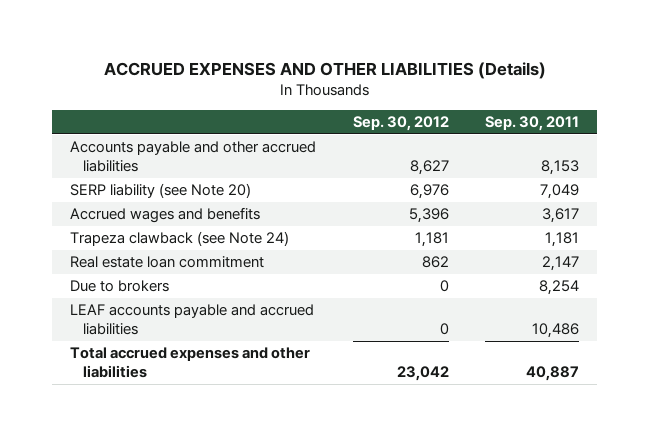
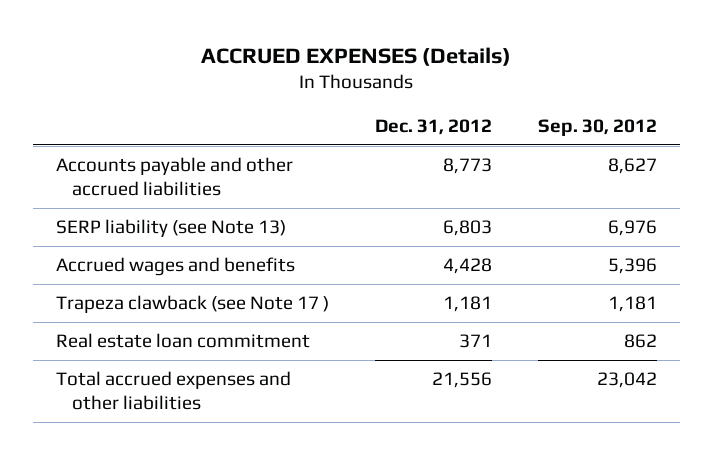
- ACCRUED EXPENSES AND OTHER LIABILITIES (Details)
+ ACCRUED EXPENSES (Details)
- | Sep. 30, 2012 | Sep. 30, 2011
+ | Dec. 31, 2012 | Sep. 30, 2012
- SERP liability (see Note 20) | 6,976 | 7,049
+ SERP liability (see Note 13) | 6,803 | 6,976
- Trapeza clawback (see Note 24) | 1,181 | 1,181
+ Trapeza clawback (see Note 17 ) | 1,181 | 1,181
- Due to brokers | 0 | 8,254
- LEAF accounts payable and accrued liabilities | 0 | 10,486

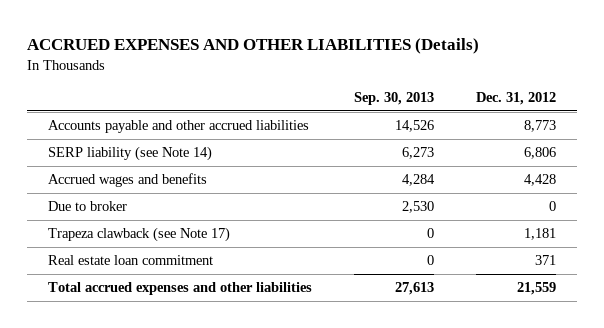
- ACCRUED EXPENSES (Details)
+ ACCRUED EXPENSES AND OTHER LIABILITIES (Details)
- | Dec. 31, 2012 | Sep. 30, 2012
+ | Sep. 30, 2013 | Dec. 31, 2012
- SERP liability (see Note 13) | 6,803 | 6,976
+ SERP liability (see Note 14) | 6,273 | 6,806
- Trapeza clawback (see Note 17 ) | 1,181 | 1,181
+ Due to broker | 2,530 | 0
+ Trapeza clawback (see Note 17) | 0 | 1,181
- Total accrued expenses and other liabilities | 21,556 | 23,042
+ Total accrued expenses and other liabilities | 27,613 | 21,559

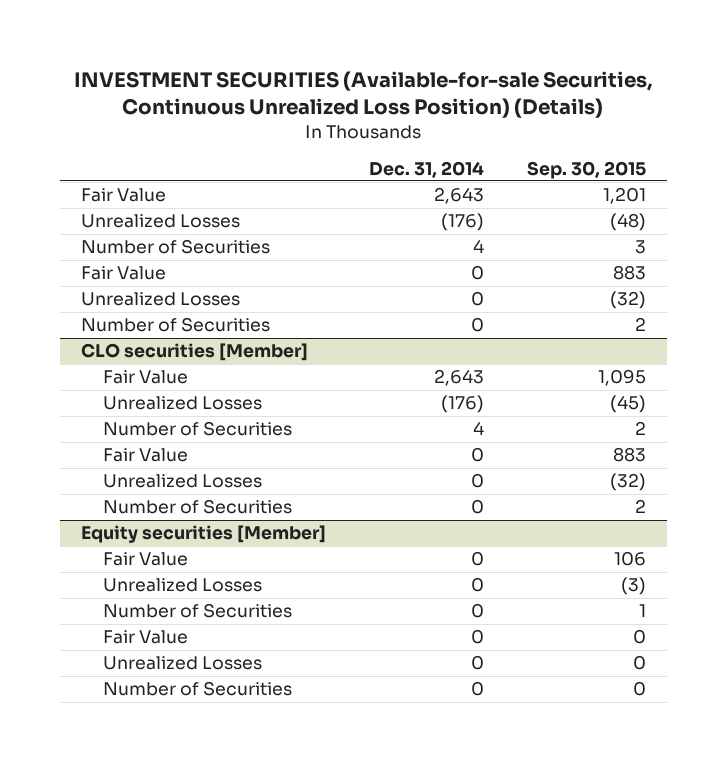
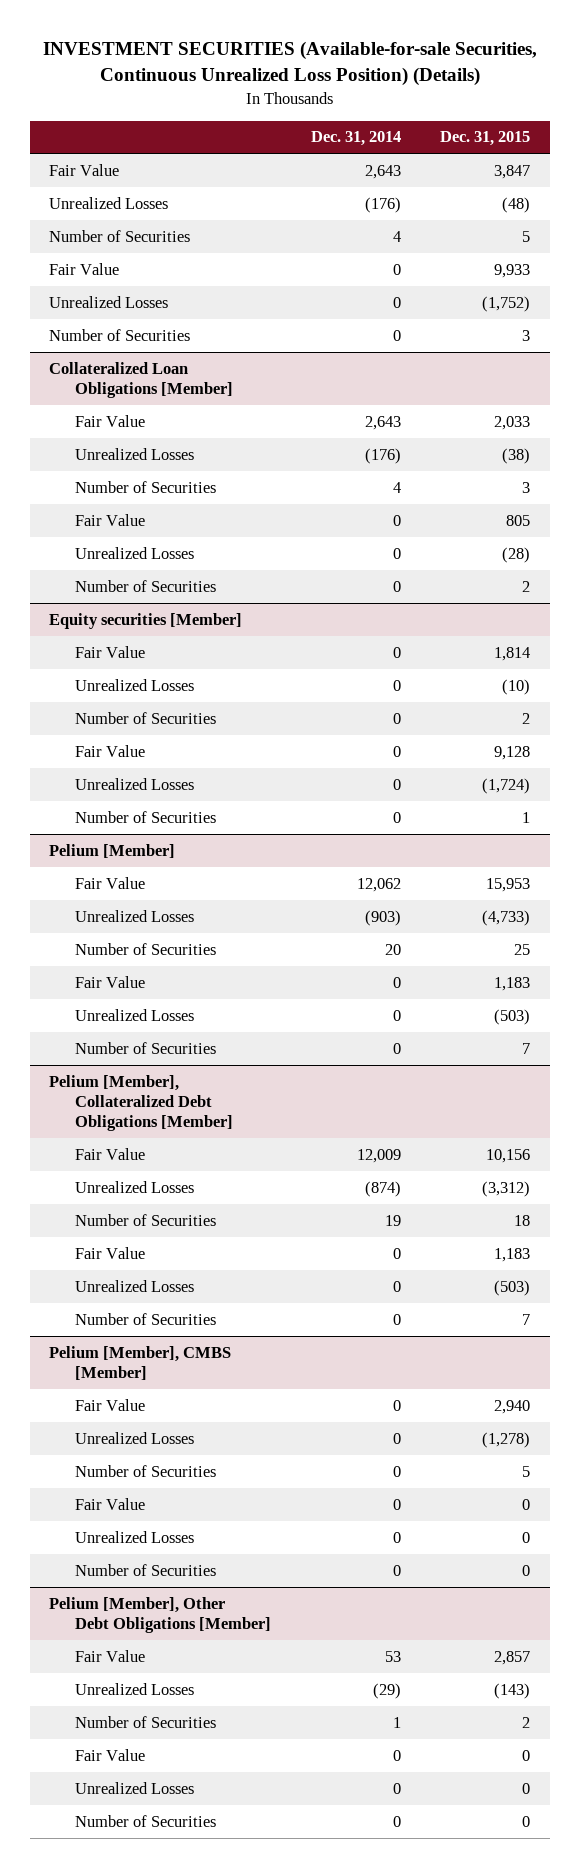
- | Dec. 31, 2014 | Sep. 30, 2015
+ | Dec. 31, 2014 | Dec. 31, 2015
- CLO securities [Member]
+ Collateralized Loan Obligations [Member]
+ Pelium [Member]
+ Fair Value | 12,062 | 15,953
+ Unrealized Losses | (903) | (4,733)
+ Number of Securities | 20 | 25
+ Fair Value | 0 | 1,183
+ Unrealized Losses | 0 | (503)
+ Number of Securities | 0 | 7
+ Pelium [Member], Collateralized Debt Obligations [Member]
+ Fair Value | 12,009 | 10,156
+ Unrealized Losses | (874) | (3,312)
+ Number of Securities | 19 | 18
+ Fair Value | 0 | 1,183
+ Unrealized Losses | 0 | (503)
+ Number of Securities | 0 | 7
+ Pelium [Member], CMBS [Member]
+ Fair Value | 0 | 2,940
+ Unrealized Losses | 0 | (1,278)
+ Number of Securities | 0 | 5
+ Fair Value | 0 | 0
+ Unrealized Losses | 0 | 0
+ Number of Securities | 0 | 0
+ Pelium [Member], Other Debt Obligations [Member]
+ Fair Value | 53 | 2,857
+ Unrealized Losses | (29) | (143)
+ Number of Securities | 1 | 2
+ Fair Value | 0 | 0
+ Unrealized Losses | 0 | 0
+ Number of Securities | 0 | 0

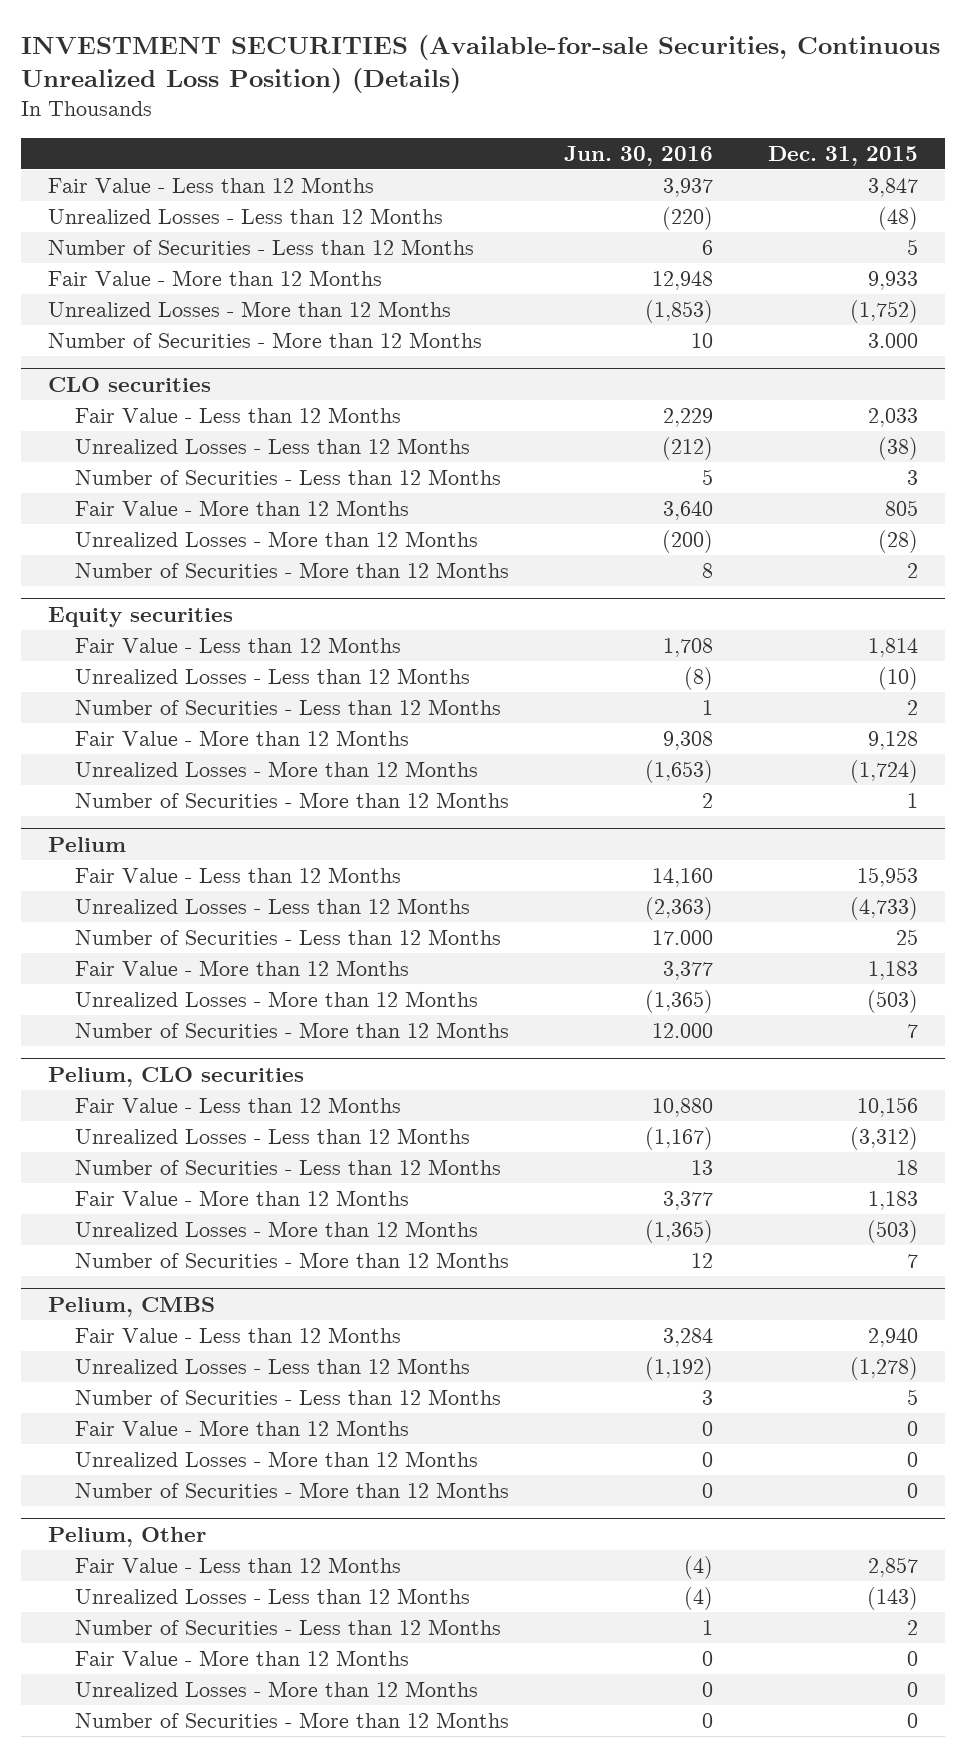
- | Dec. 31, 2014 | Dec. 31, 2015
+ | Jun. 30, 2016 | Dec. 31, 2015
- Fair Value | 2,643 | 3,847
- Unrealized Losses | (176) | (48)
- Number of Securities | 4 | 5
- Fair Value | 0 | 9,933
- Unrealized Losses | 0 | (1,752)
- Number of Securities | 0 | 3
- Collateralized Loan Obligations [Member]
- Fair Value | 2,643 | 2,033
- Unrealized Losses | (176) | (38)
- Number of Securities | 4 | 3
- Fair Value | 0 | 805
- Unrealized Losses | 0 | (28)
- Number of Securities | 0 | 2
- Equity securities [Member]
- Fair Value | 0 | 1,814
- Unrealized Losses | 0 | (10)
- Number of Securities | 0 | 2
- Fair Value | 0 | 9,128
- Unrealized Losses | 0 | (1,724)
- Number of Securities | 0 | 1
- Pelium [Member]
- Fair Value | 12,062 | 15,953
- Unrealized Losses | (903) | (4,733)
- Number of Securities | 20 | 25
- Fair Value | 0 | 1,183
- Unrealized Losses | 0 | (503)
- Number of Securities | 0 | 7
- Pelium [Member], Collateralized Debt Obligations [Member]
- Fair Value | 12,009 | 10,156
- Unrealized Losses | (874) | (3,312)
- Number of Securities | 19 | 18
- Fair Value | 0 | 1,183
- Unrealized Losses | 0 | (503)
- Number of Securities | 0 | 7
- Pelium [Member], CMBS [Member]
- Fair Value | 0 | 2,940
- Unrealized Losses | 0 | (1,278)
- Number of Securities | 0 | 5
- Fair Value | 0 | 0
- Unrealized Losses | 0 | 0
- Number of Securities | 0 | 0
- Pelium [Member], Other Debt Obligations [Member]
- Fair Value | 53 | 2,857
- Unrealized Losses | (29) | (143)
- Number of Securities | 1 | 2
- Fair Value | 0 | 0
- Unrealized Losses | 0 | 0
- Number of Securities | 0 | 0
+ Fair Value - Less than 12 Months | 3,937 | 3,847
+ Unrealized Losses - Less than 12 Months | (220) | (48)
+ Number of Securities - Less than 12 Months | 6 | 5
+ Fair Value - More than 12 Months | 12,948 | 9,933
+ Unrealized Losses - More than 12 Months | (1,853) | (1,752)
+ Number of Securities - More than 12 Months | 10 | 3.000
+ CLO securities
+ Fair Value - Less than 12 Months | 2,229 | 2,033
+ Unrealized Losses - Less than 12 Months | (212) | (38)
+ Number of Securities - Less than 12 Months | 5 | 3
+ Fair Value - More than 12 Months | 3,640 | 805
+ Unrealized Losses - More than 12 Months | (200) | (28)
+ Number of Securities - More than 12 Months | 8 | 2
+ Equity securities
+ Fair Value - Less than 12 Months | 1,708 | 1,814
+ Unrealized Losses - Less than 12 Months | (8) | (10)
+ Number of Securities - Less than 12 Months | 1 | 2
+ Fair Value - More than 12 Months | 9,308 | 9,128
+ Unrealized Losses - More than 12 Months | (1,653) | (1,724)
+ Number of Securities - More than 12 Months | 2 | 1
+ Pelium
+ Fair Value - Less than 12 Months | 14,160 | 15,953
+ Unrealized Losses - Less than 12 Months | (2,363) | (4,733)
+ Number of Securities - Less than 12 Months | 17.000 | 25
+ Fair Value - More than 12 Months | 3,377 | 1,183
+ Unrealized Losses - More than 12 Months | (1,365) | (503)
+ Number of Securities - More than 12 Months | 12.000 | 7
+ Pelium, CLO securities
+ Fair Value - Less than 12 Months | 10,880 | 10,156
+ Unrealized Losses - Less than 12 Months | (1,167) | (3,312)
+ Number of Securities - Less than 12 Months | 13 | 18
+ Fair Value - More than 12 Months | 3,377 | 1,183
+ Unrealized Losses - More than 12 Months | (1,365) | (503)
+ Number of Securities - More than 12 Months | 12 | 7
+ Pelium, CMBS
+ Fair Value - Less than 12 Months | 3,284 | 2,940
+ Unrealized Losses - Less than 12 Months | (1,192) | (1,278)
+ Number of Securities - Less than 12 Months | 3 | 5
+ Fair Value - More than 12 Months | 0 | 0
+ Unrealized Losses - More than 12 Months | 0 | 0
+ Number of Securities - More than 12 Months | 0 | 0
+ Pelium, Other
+ Fair Value - Less than 12 Months | (4) | 2,857
+ Unrealized Losses - Less than 12 Months | (4) | (143)
+ Number of Securities - Less than 12 Months | 1 | 2
+ Fair Value - More than 12 Months | 0 | 0
+ Unrealized Losses - More than 12 Months | 0 | 0
+ Number of Securities - More than 12 Months | 0 | 0

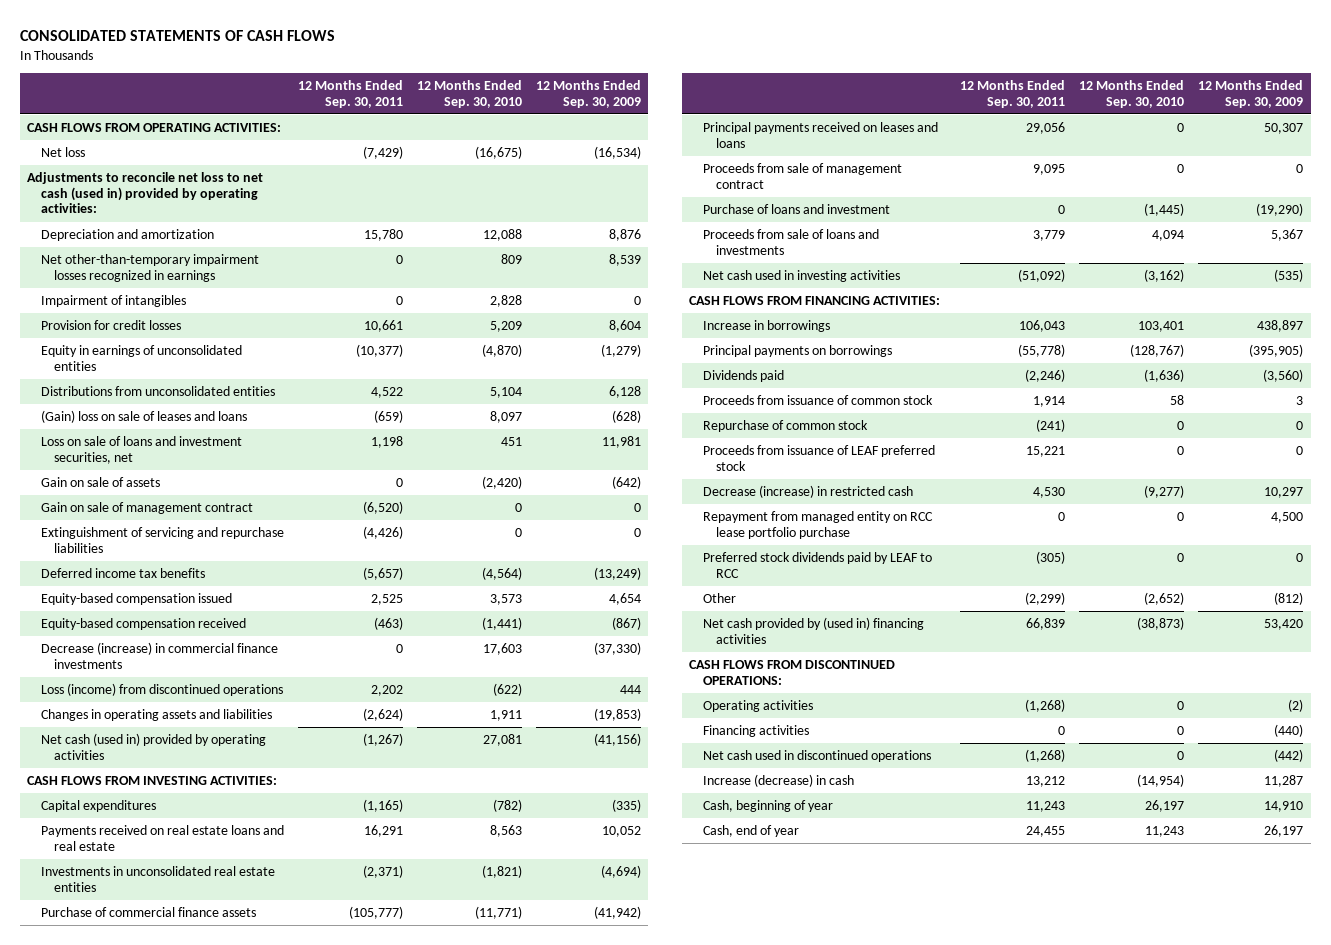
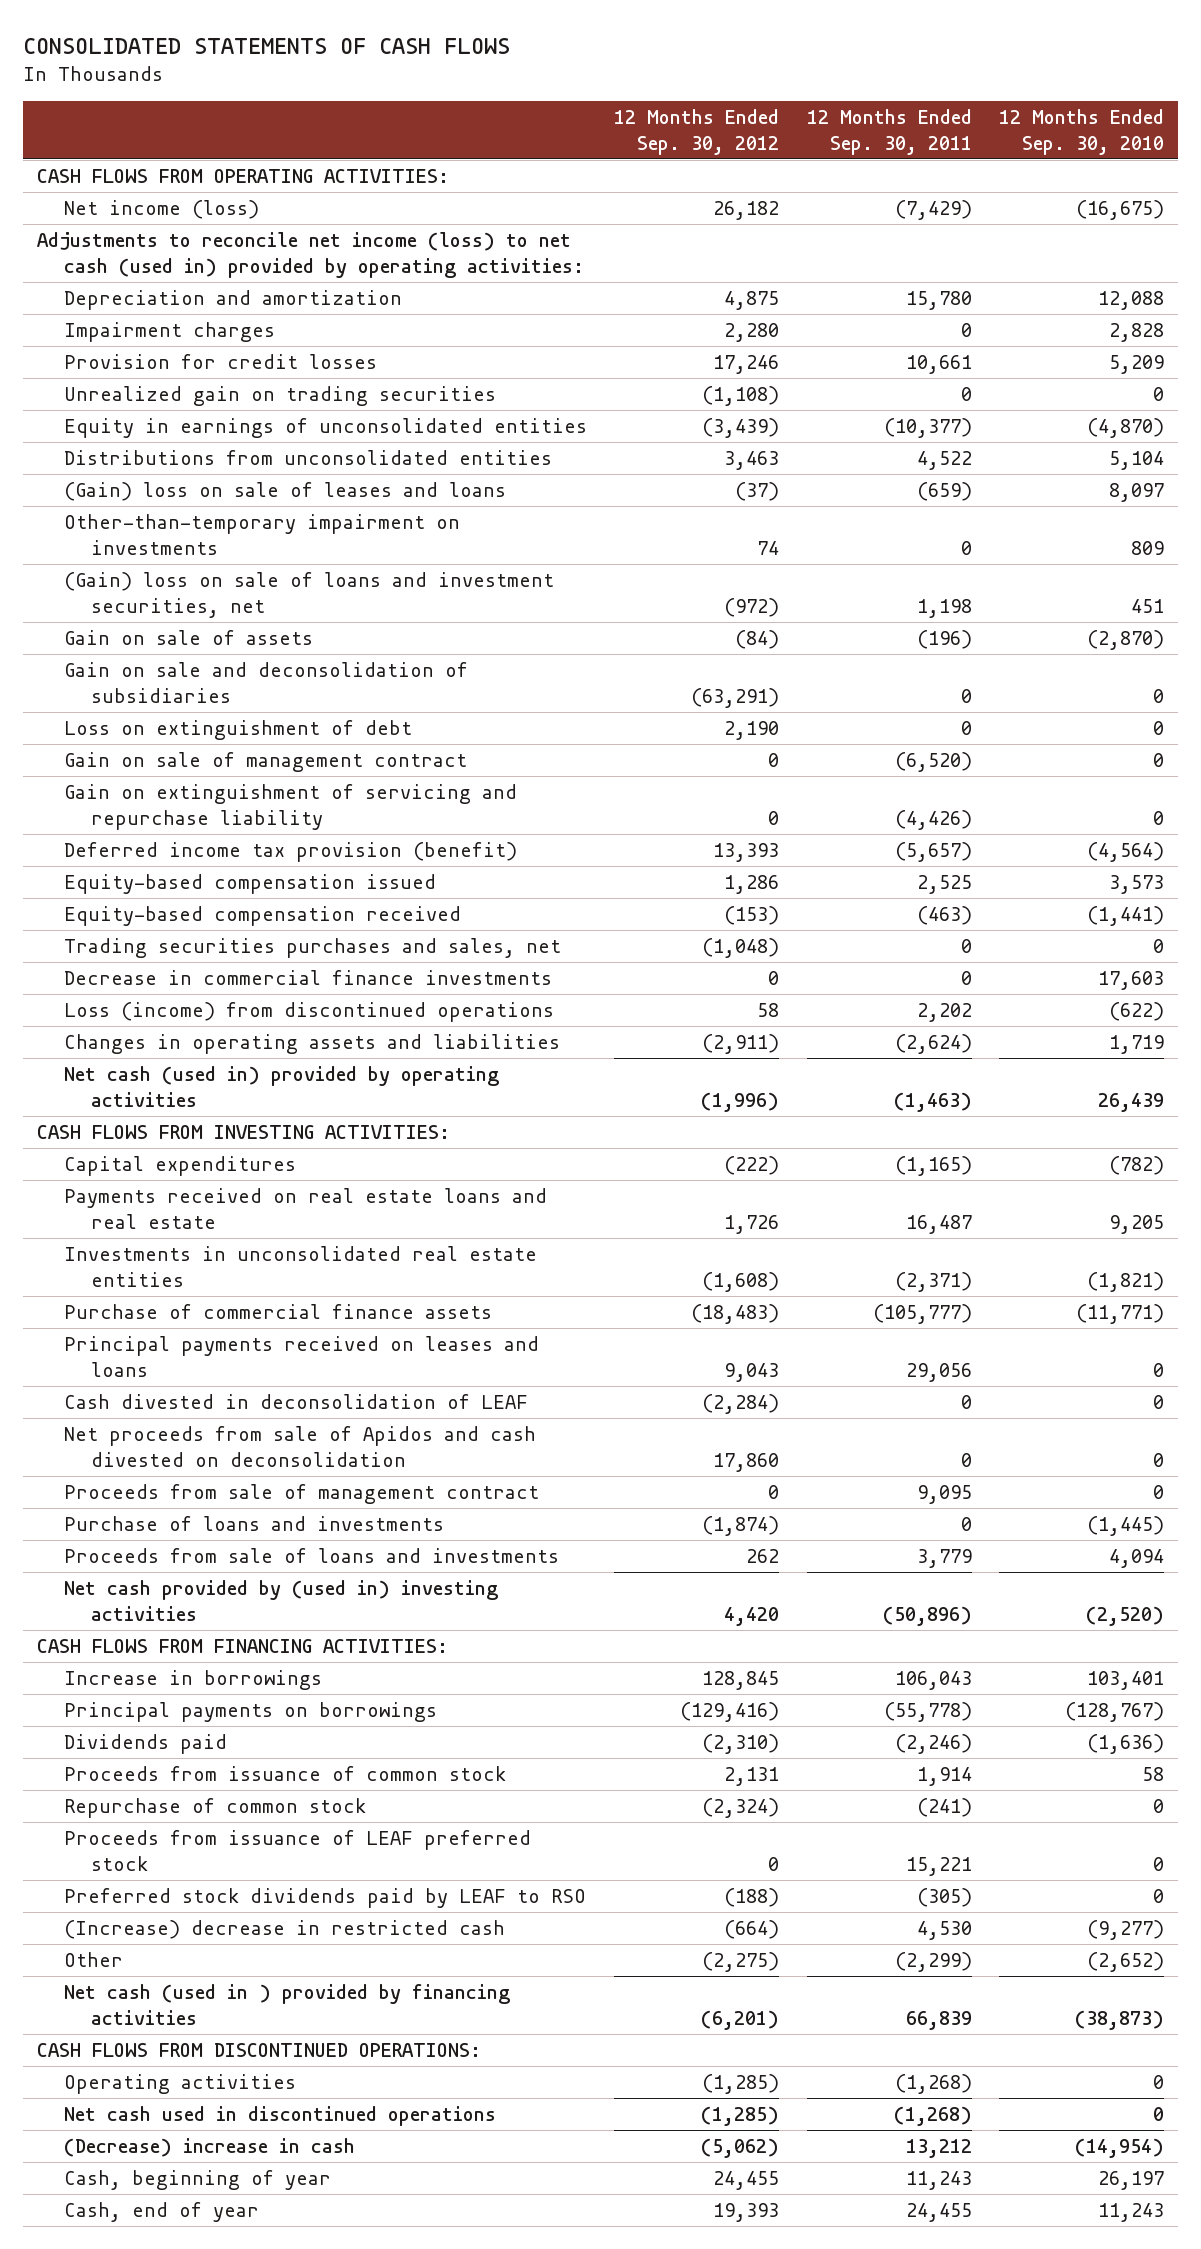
- | 12 Months Ended Sep. 30, 2011 | 12 Months Ended Sep. 30, 2010 | 12 Months Ended Sep. 30, 2009
+ | 12 Months Ended Sep. 30, 2012 | 12 Months Ended Sep. 30, 2011 | 12 Months Ended Sep. 30, 2010
- Net loss | (7,429) | (16,675) | (16,534)
- Adjustments to reconcile net loss to net cash (used in) provided by operating activities:
+ Net income (loss) | 26,182 | (7,429) | (16,675)
+ Adjustments to reconcile net income (loss) to net cash (used in) provided by operating activities:
- Net other-than-temporary impairment losses recognized in earnings | 0 | 809 | 8,539
- Impairment of intangibles | 0 | 2,828 | 0
+ Impairment charges | 2,280 | 0 | 2,828
+ Unrealized gain on trading securities | (1,108) | 0 | 0
- Loss on sale of loans and investment securities, net | 1,198 | 451 | 11,981
- Gain on sale of assets | 0 | (2,420) | (642)
+ Other-than-temporary impairment on investments | 74 | 0 | 809
+ (Gain) loss on sale of loans and investment securities, net | (972) | 1,198 | 451
+ Gain on sale of assets | (84) | (196) | (2,870)
+ Gain on sale and deconsolidation of subsidiaries | (63,291) | 0 | 0
+ Loss on extinguishment of debt | 2,190 | 0 | 0
- Extinguishment of servicing and repurchase liabilities | (4,426) | 0 | 0
- Deferred income tax benefits | (5,657) | (4,564) | (13,249)
+ Gain on extinguishment of servicing and repurchase liability | 0 | (4,426) | 0
+ Deferred income tax provision (benefit) | 13,393 | (5,657) | (4,564)
- Decrease (increase) in commercial finance investments | 0 | 17,603 | (37,330)
+ Trading securities purchases and sales, net | (1,048) | 0 | 0
+ Decrease in commercial finance investments | 0 | 0 | 17,603
- Changes in operating assets and liabilities | (2,624) | 1,911 | (19,853)
- Net cash (used in) provided by operating activities | (1,267) | 27,081 | (41,156)
+ Changes in operating assets and liabilities | (2,911) | (2,624) | 1,719
+ Net cash (used in) provided by operating activities | (1,996) | (1,463) | 26,439
- Payments received on real estate loans and real estate | 16,291 | 8,563 | 10,052
+ Payments received on real estate loans and real estate | 1,726 | 16,487 | 9,205
+ Cash divested in deconsolidation of LEAF | (2,284) | 0 | 0
+ Net proceeds from sale of Apidos and cash divested on deconsolidation | 17,860 | 0 | 0
- Purchase of loans and investment | 0 | (1,445) | (19,290)
+ Purchase of loans and investments | (1,874) | 0 | (1,445)
- Net cash used in investing activities | (51,092) | (3,162) | (535)
+ Net cash provided by (used in) investing activities | 4,420 | (50,896) | (2,520)
- Decrease (increase) in restricted cash | 4,530 | (9,277) | 10,297
- Repayment from managed entity on RCC lease portfolio purchase | 0 | 0 | 4,500
- Preferred stock dividends paid by LEAF to RCC | (305) | 0 | 0
+ Preferred stock dividends paid by LEAF to RSO | (188) | (305) | 0
+ (Increase) decrease in restricted cash | (664) | 4,530 | (9,277)
- Net cash provided by (used in) financing activities | 66,839 | (38,873) | 53,420
+ Net cash (used in ) provided by financing activities | (6,201) | 66,839 | (38,873)
- Financing activities | 0 | 0 | (440)
- Increase (decrease) in cash | 13,212 | (14,954) | 11,287
+ (Decrease) increase in cash | (5,062) | 13,212 | (14,954)

